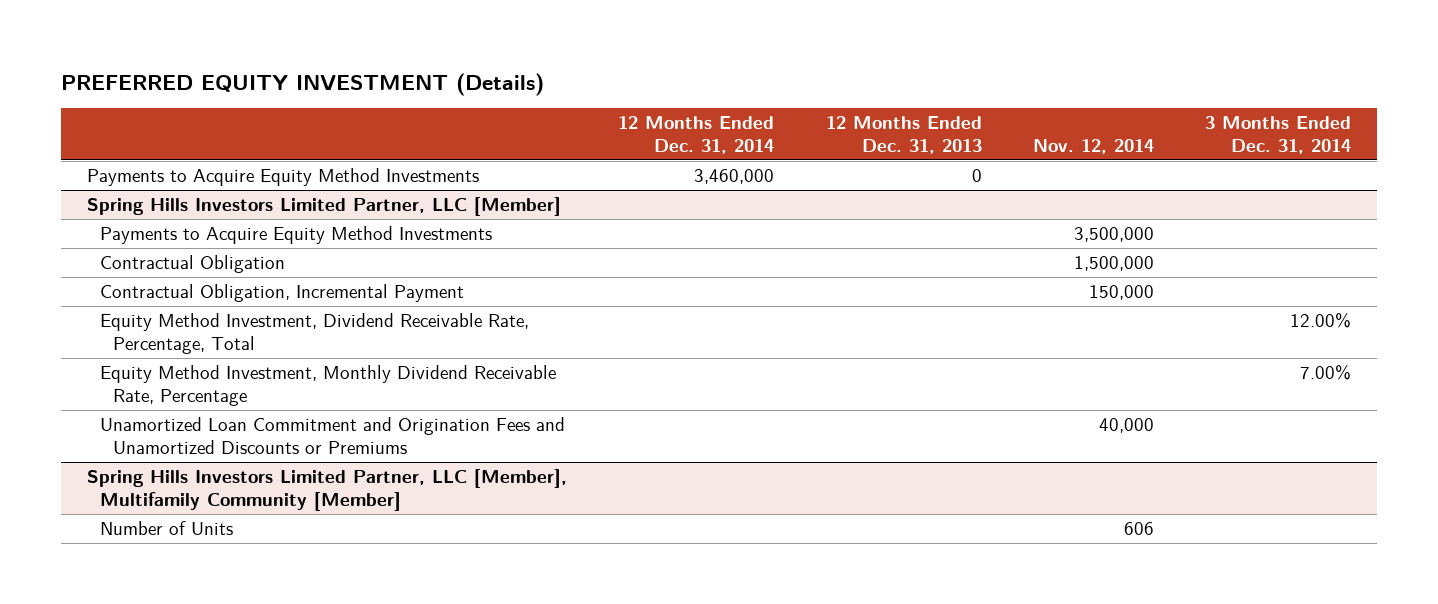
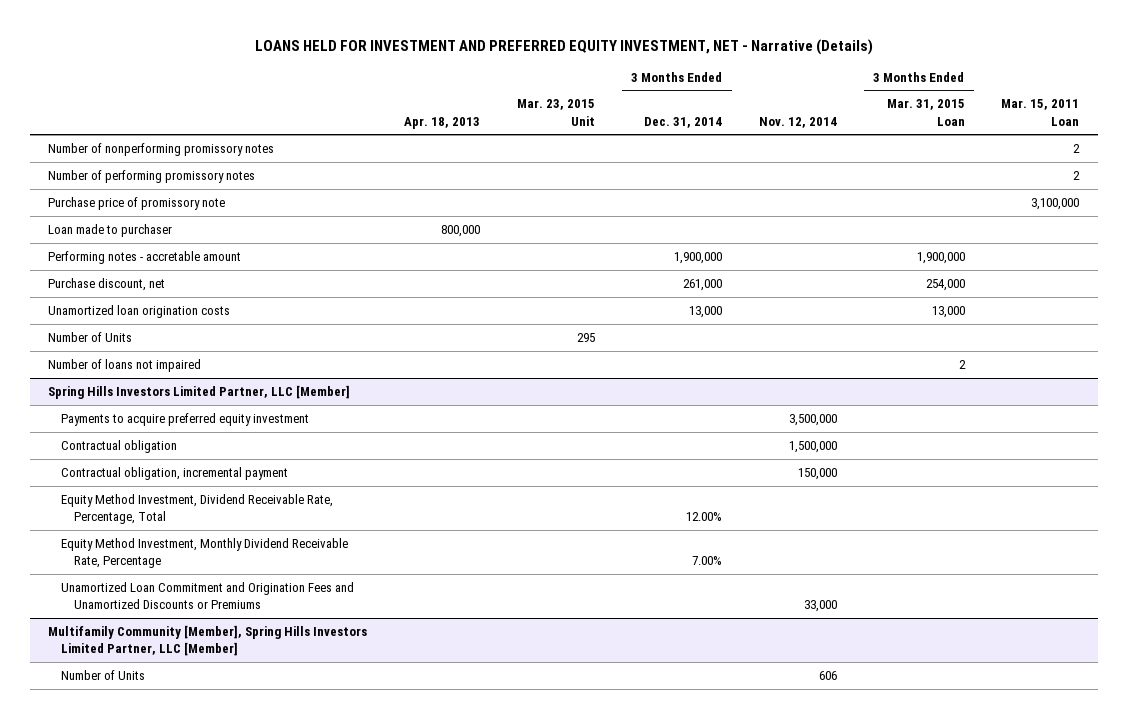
- PREFERRED EQUITY INVESTMENT (Details)
+ LOANS HELD FOR INVESTMENT AND PREFERRED EQUITY INVESTMENT, NET - Narrative (Details)
- | 12 Months Ended Dec. 31, 2014 | 12 Months Ended Dec. 31, 2013 | Nov. 12, 2014 | 3 Months Ended Dec. 31, 2014
+ | Apr. 18, 2013 | Mar. 23, 2015 Unit | 3 Months Ended Dec. 31, 2014 | Nov. 12, 2014 | 3 Months Ended Mar. 31, 2015 Loan | Mar. 15, 2011 Loan
- Payments to Acquire Equity Method Investments | 3,460,000 | 0 | |
+ Number of nonperforming promissory notes | | | | | | 2
+ Number of performing promissory notes | | | | | | 2
+ Purchase price of promissory note | | | | | | 3,100,000
+ Loan made to purchaser | 800,000 | | | | |
+ Performing notes - accretable amount | | | 1,900,000 | | 1,900,000 |
+ Purchase discount, net | | | 261,000 | | 254,000 |
+ Unamortized loan origination costs | | | 13,000 | | 13,000 |
+ Number of Units | | 295 | | | |
+ Number of loans not impaired | | | | | 2 |
@ Spring Hills Investors Limited Partner, LLC [Member]
- Payments to Acquire Equity Method Investments | | | 3,500,000 |
- Contractual Obligation | | | 1,500,000 |
- Contractual Obligation, Incremental Payment | | | 150,000 |
+ Payments to acquire preferred equity investment | | | | 3,500,000 | |
+ Contractual obligation | | | | 1,500,000 | |
+ Contractual obligation, incremental payment | | | | 150,000 | |
- Unamortized Loan Commitment and Origination Fees and Unamortized Discounts or Premiums | | | 40,000 |
- Spring Hills Investors Limited Partner, LLC [Member], Multifamily Community [Member]
@ Spring Hills Investors Limited Partner, LLC [Member]
+ Unamortized Loan Commitment and Origination Fees and Unamortized Discounts or Premiums | | | | 33,000 | |
+ Multifamily Community [Member], Spring Hills Investors Limited Partner, LLC [Member]

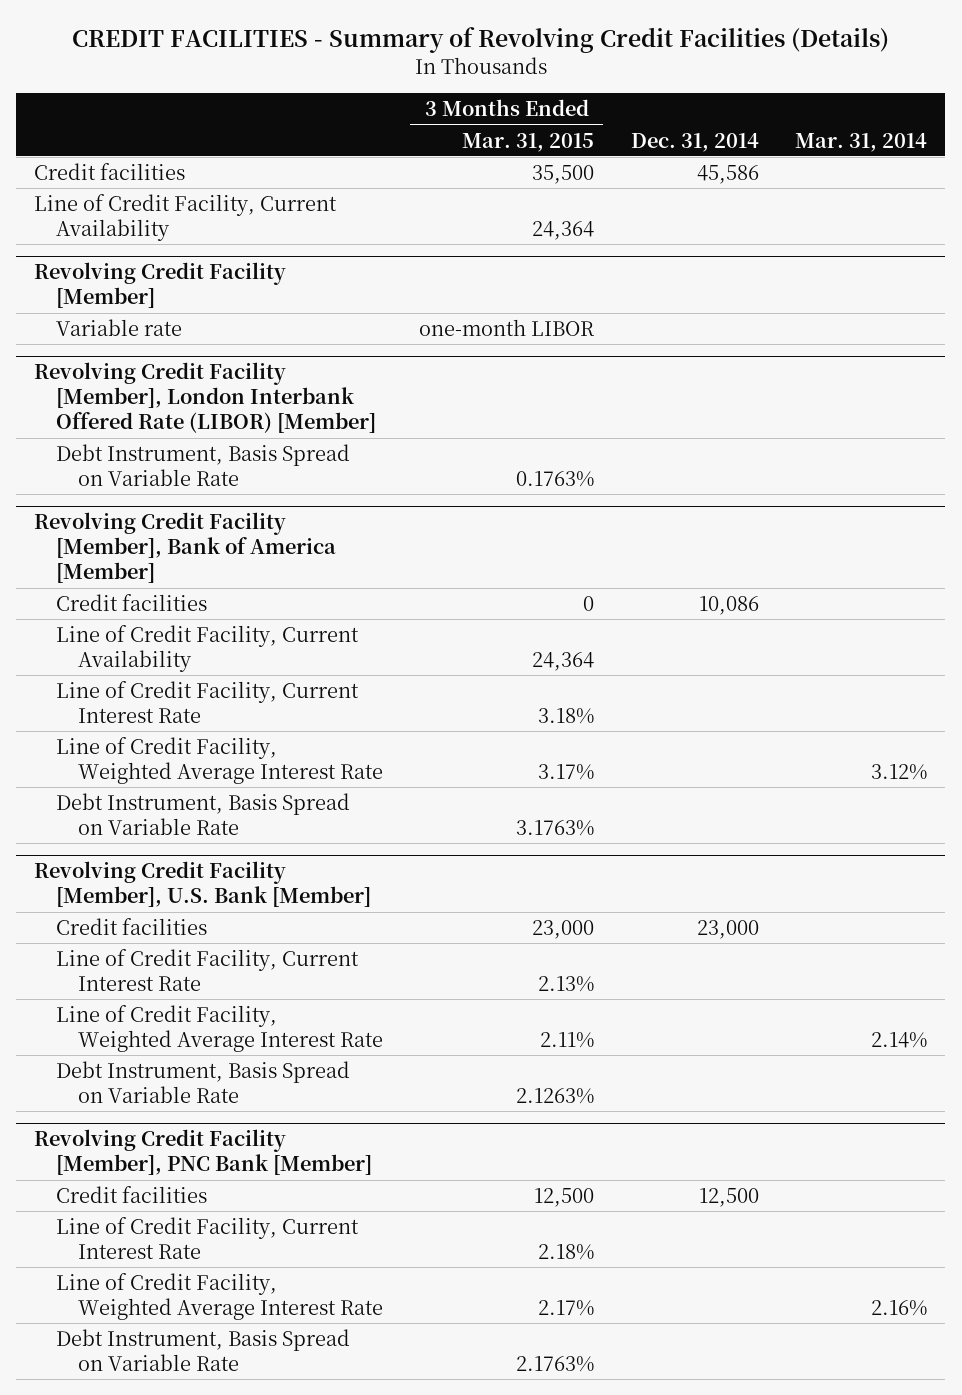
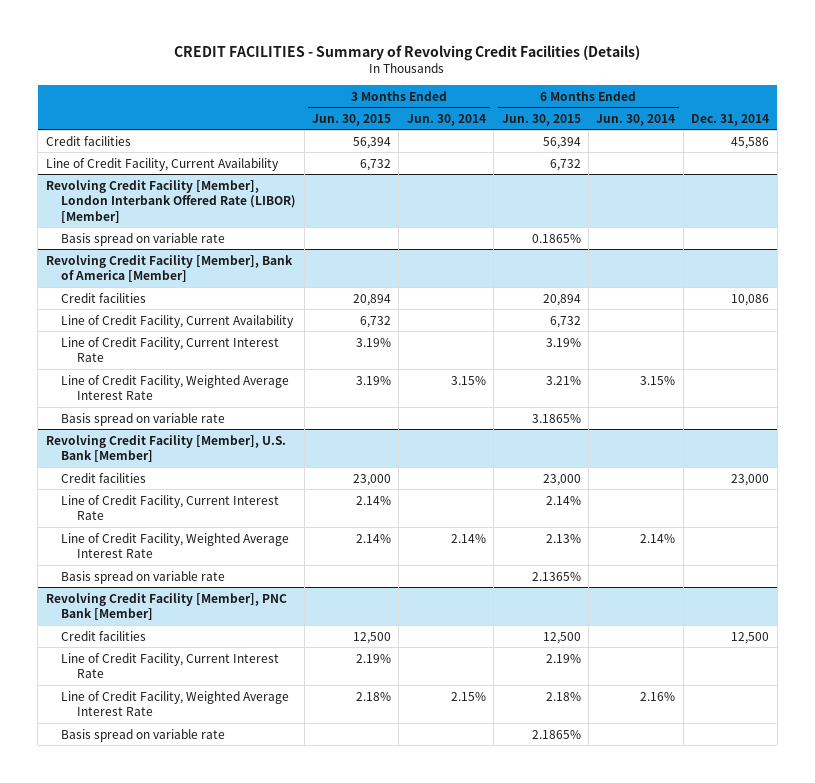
- | 3 Months Ended Mar. 31, 2015 | Dec. 31, 2014 | Mar. 31, 2014
+ | 3 Months Ended Jun. 30, 2015 | 3 Months Ended Jun. 30, 2014 | 6 Months Ended Jun. 30, 2015 | 6 Months Ended Jun. 30, 2014 | Dec. 31, 2014
- Revolving Credit Facility [Member]
- Variable rate | one-month LIBOR | |
@ Revolving Credit Facility [Member], London Interbank Offered Rate (LIBOR) [Member]
- Debt Instrument, Basis Spread on Variable Rate | 0.1763% | |
+ Basis spread on variable rate | | | 0.1865% | |
@ Revolving Credit Facility [Member], Bank of America [Member]
- Debt Instrument, Basis Spread on Variable Rate | 3.1763% | |
+ Basis spread on variable rate | | | 3.1865% | |
@ Revolving Credit Facility [Member], U.S. Bank [Member]
- Debt Instrument, Basis Spread on Variable Rate | 2.1263% | |
+ Basis spread on variable rate | | | 2.1365% | |
@ Revolving Credit Facility [Member], PNC Bank [Member]
- Debt Instrument, Basis Spread on Variable Rate | 2.1763% | |
+ Basis spread on variable rate | | | 2.1865% | |

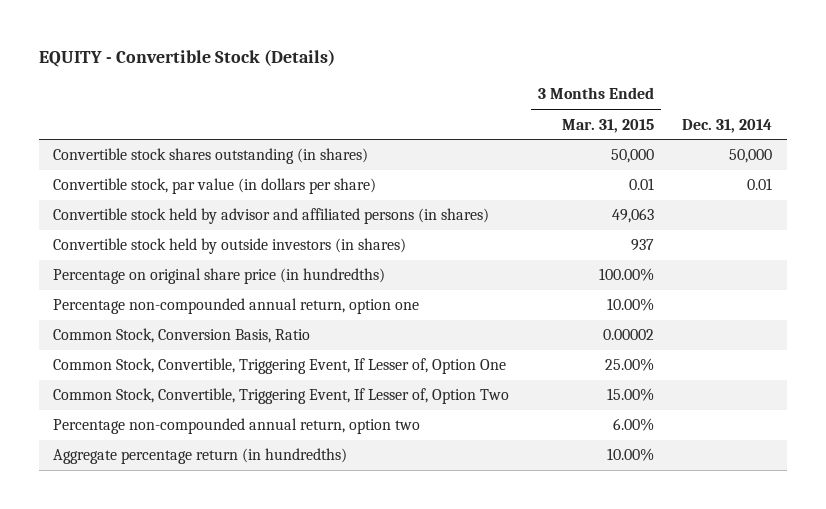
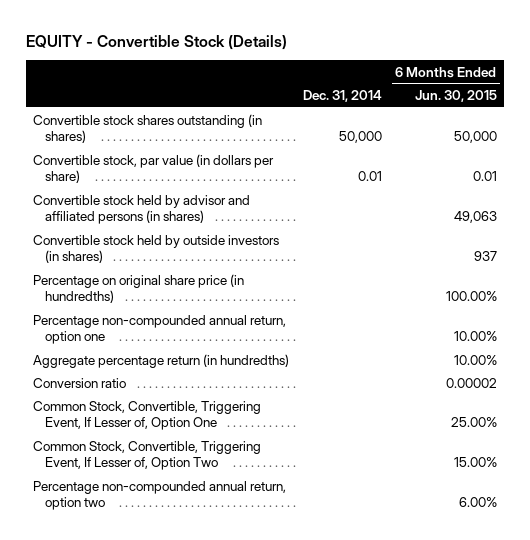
- | 3 Months Ended Mar. 31, 2015 | Dec. 31, 2014
+ | Dec. 31, 2014 | 6 Months Ended Jun. 30, 2015
- Common Stock, Conversion Basis, Ratio | 0.00002 |
moved up: Aggregate percentage return (in hundredths) | | 10.00%
+ Conversion ratio | | 0.00002

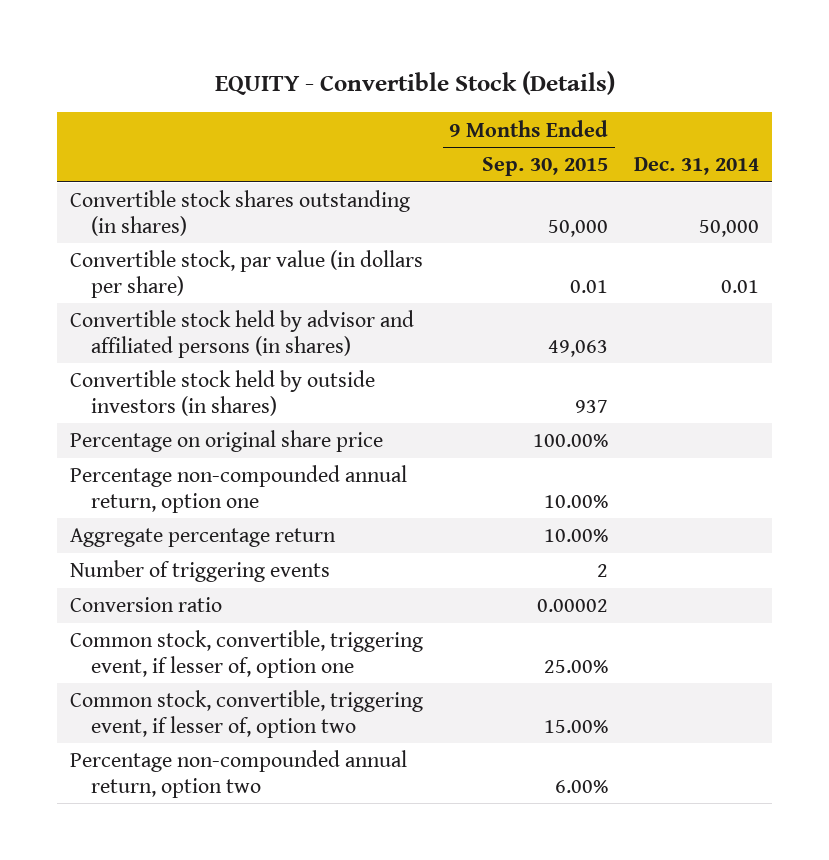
- | Dec. 31, 2014 | 6 Months Ended Jun. 30, 2015
+ | 9 Months Ended Sep. 30, 2015 | Dec. 31, 2014
- Percentage on original share price (in hundredths) | | 100.00%
+ Percentage on original share price | 100.00% |
- Aggregate percentage return (in hundredths) | | 10.00%
+ Aggregate percentage return | 10.00% |
+ Number of triggering events | 2 |
- Common Stock, Convertible, Triggering Event, If Lesser of, Option One | | 25.00%
- Common Stock, Convertible, Triggering Event, If Lesser of, Option Two | | 15.00%
+ Common stock, convertible, triggering event, if lesser of, option one | 25.00% |
+ Common stock, convertible, triggering event, if lesser of, option two | 15.00% |

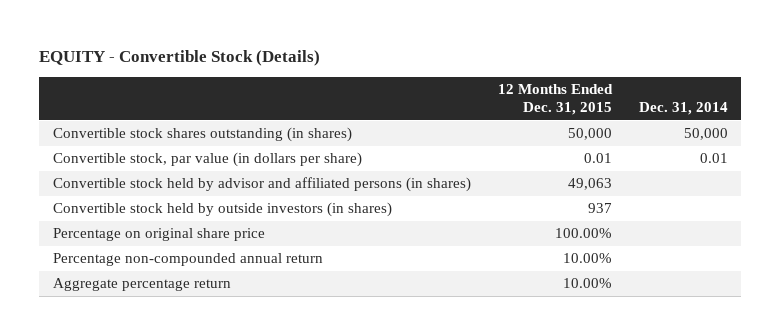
- | 9 Months Ended Sep. 30, 2015 | Dec. 31, 2014
+ | 12 Months Ended Dec. 31, 2015 | Dec. 31, 2014
- Percentage non-compounded annual return, option one | 10.00% |
+ Percentage non-compounded annual return | 10.00% |
- Number of triggering events | 2 |
- Conversion ratio | 0.00002 |
- Common stock, convertible, triggering event, if lesser of, option one | 25.00% |
- Common stock, convertible, triggering event, if lesser of, option two | 15.00% |
- Percentage non-compounded annual return, option two | 6.00% |

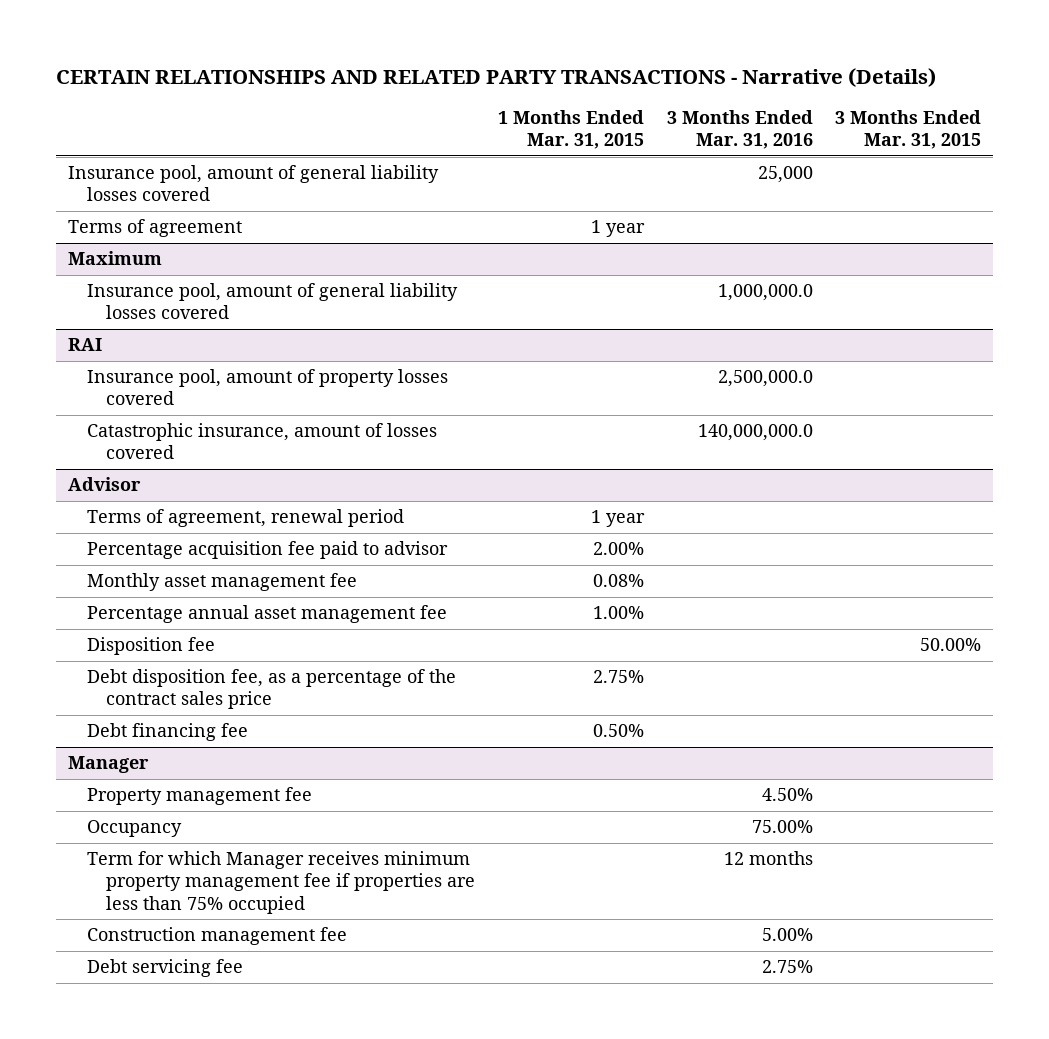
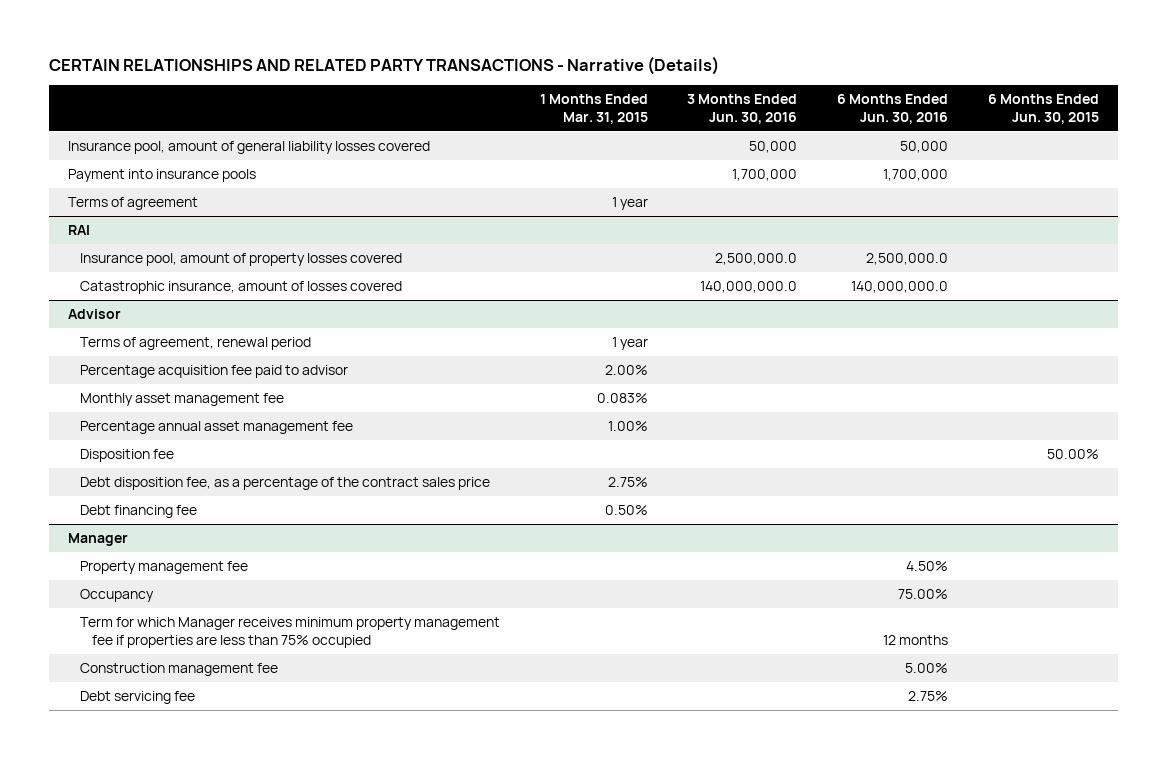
- | 1 Months Ended Mar. 31, 2015 | 3 Months Ended Mar. 31, 2016 | 3 Months Ended Mar. 31, 2015
+ | 1 Months Ended Mar. 31, 2015 | 3 Months Ended Jun. 30, 2016 | 6 Months Ended Jun. 30, 2016 | 6 Months Ended Jun. 30, 2015
+ Payment into insurance pools | | 1,700,000 | 1,700,000 |
- Maximum
- Insurance pool, amount of general liability losses covered | | 1,000,000.0 |
@ Advisor
- Monthly asset management fee | 0.08% | |
+ Monthly asset management fee | 0.083% | | |

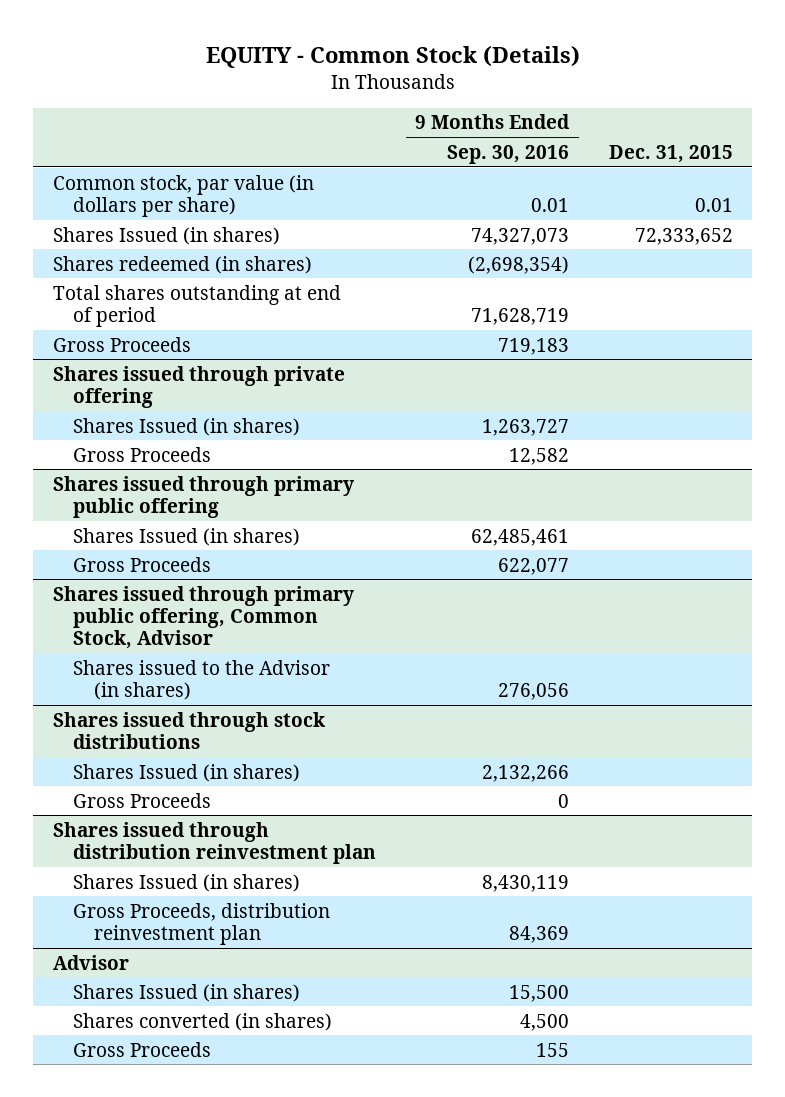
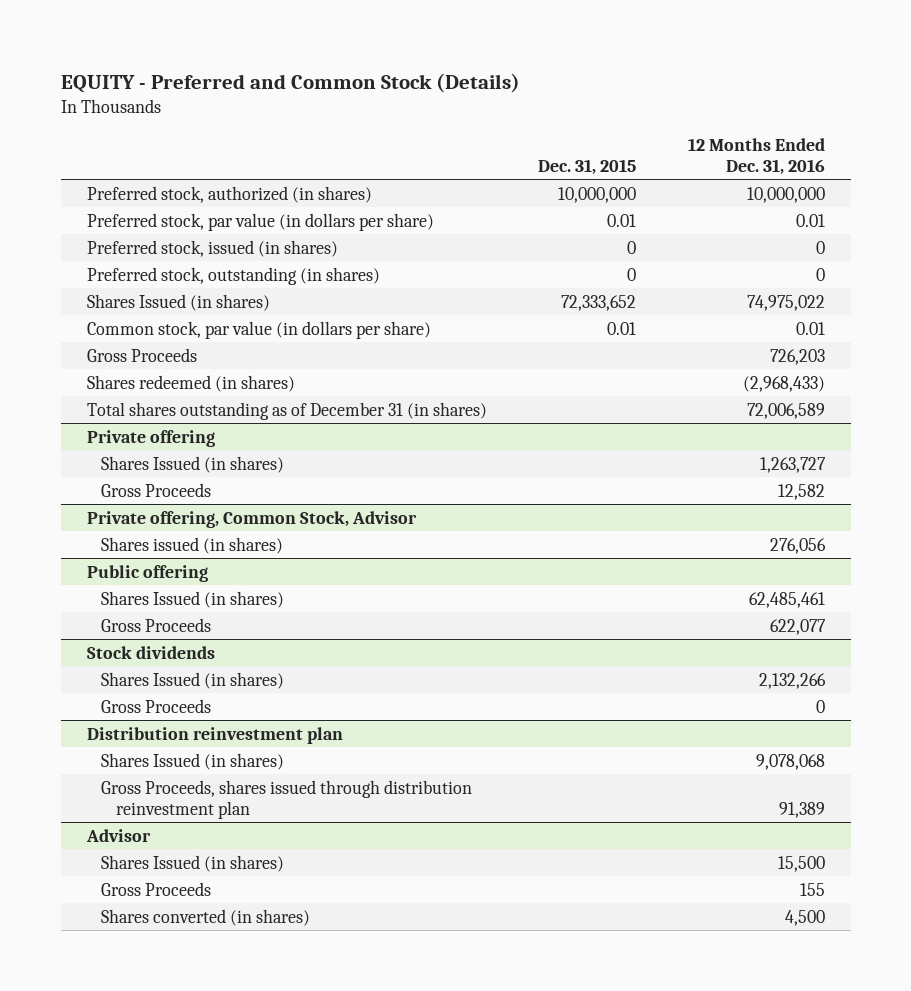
- EQUITY - Common Stock (Details)
+ EQUITY - Preferred and Common Stock (Details)
- | 9 Months Ended Sep. 30, 2016 | Dec. 31, 2015
+ | Dec. 31, 2015 | 12 Months Ended Dec. 31, 2016
+ Preferred stock, authorized (in shares) | 10,000,000 | 10,000,000
+ Preferred stock, par value (in dollars per share) | 0.01 | 0.01
+ Preferred stock, issued (in shares) | 0 | 0
+ Preferred stock, outstanding (in shares) | 0 | 0
- Total shares outstanding at end of period | 71,628,719 |
moved down: Common stock, par value (in dollars per share) | 0.01 | 0.01
- Shares issued through private offering
moved down: Shares redeemed (in shares) | | (2,968,433)
+ Total shares outstanding as of December 31 (in shares) | | 72,006,589
+ Private offering
- Shares issued through primary public offering
+ Private offering, Common Stock, Advisor
+ Shares issued (in shares) | | 276,056
+ Public offering
- Shares issued through primary public offering, Common Stock, Advisor
- Shares issued to the Advisor (in shares) | 276,056 |
- Shares issued through stock distributions
+ Stock dividends
- Shares issued through distribution reinvestment plan
+ Distribution reinvestment plan
- Gross Proceeds, distribution reinvestment plan | 84,369 |
+ Gross Proceeds, shares issued through distribution reinvestment plan | | 91,389
@ Advisor
moved down: Shares converted (in shares) | | 4,500

